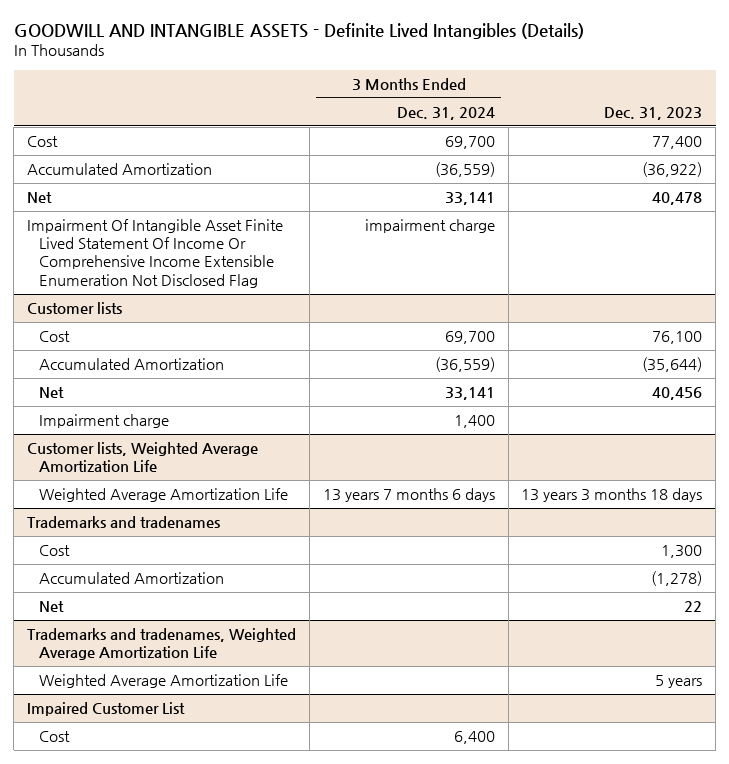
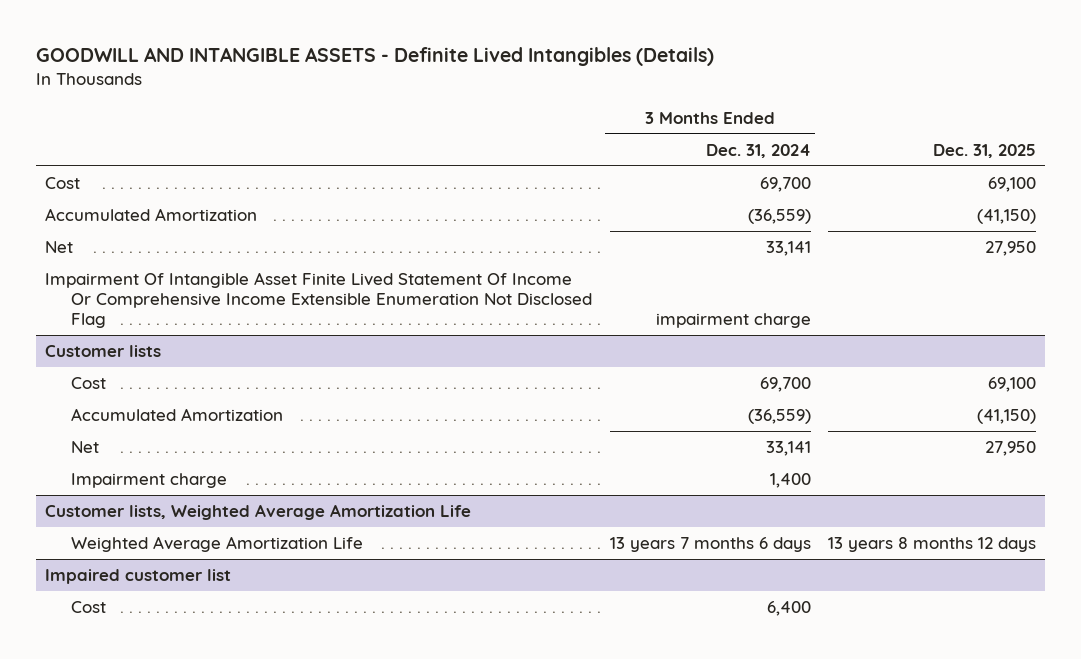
- | 3 Months Ended Dec. 31, 2024 | Dec. 31, 2023
+ | 3 Months Ended Dec. 31, 2024 | Dec. 31, 2025
- Trademarks and tradenames
- Cost | | 1,300
- Accumulated Amortization | | (1,278)
- Net | | 22
- Trademarks and tradenames, Weighted Average Amortization Life
- Weighted Average Amortization Life | | 5 years
- Impaired Customer List
+ Impaired customer list

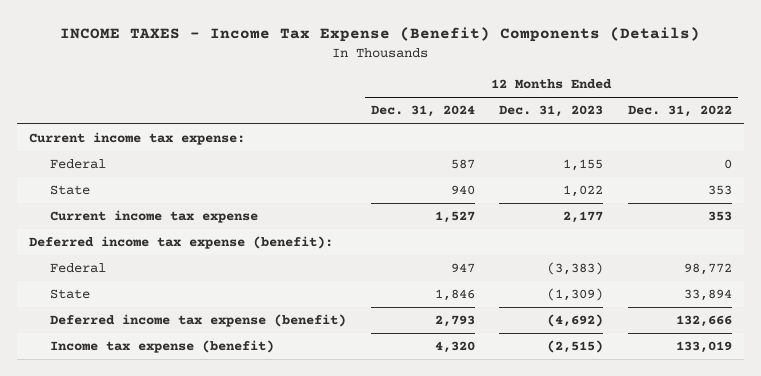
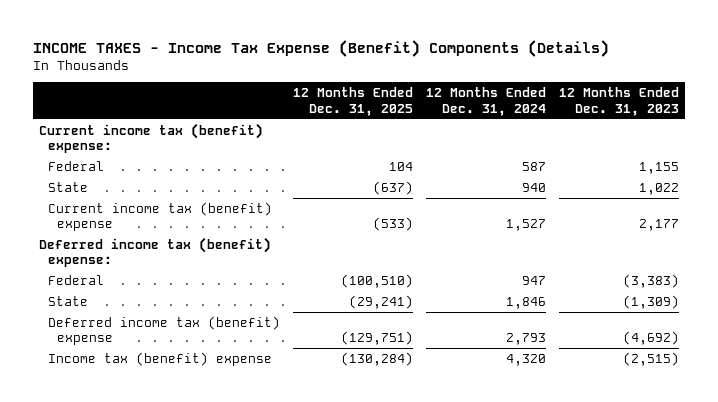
- | 12 Months Ended Dec. 31, 2024 | 12 Months Ended Dec. 31, 2023 | 12 Months Ended Dec. 31, 2022
+ | 12 Months Ended Dec. 31, 2025 | 12 Months Ended Dec. 31, 2024 | 12 Months Ended Dec. 31, 2023
- Current income tax expense:
+ Current income tax (benefit) expense:
- Current income tax expense | 1,527 | 2,177 | 353
- Deferred income tax expense (benefit):
+ Current income tax (benefit) expense | (533) | 1,527 | 2,177
+ Deferred income tax (benefit) expense:
- Deferred income tax expense (benefit) | 2,793 | (4,692) | 132,666
- Income tax expense (benefit) | 4,320 | (2,515) | 133,019
+ Deferred income tax (benefit) expense | (129,751) | 2,793 | (4,692)
+ Income tax (benefit) expense | (130,284) | 4,320 | (2,515)

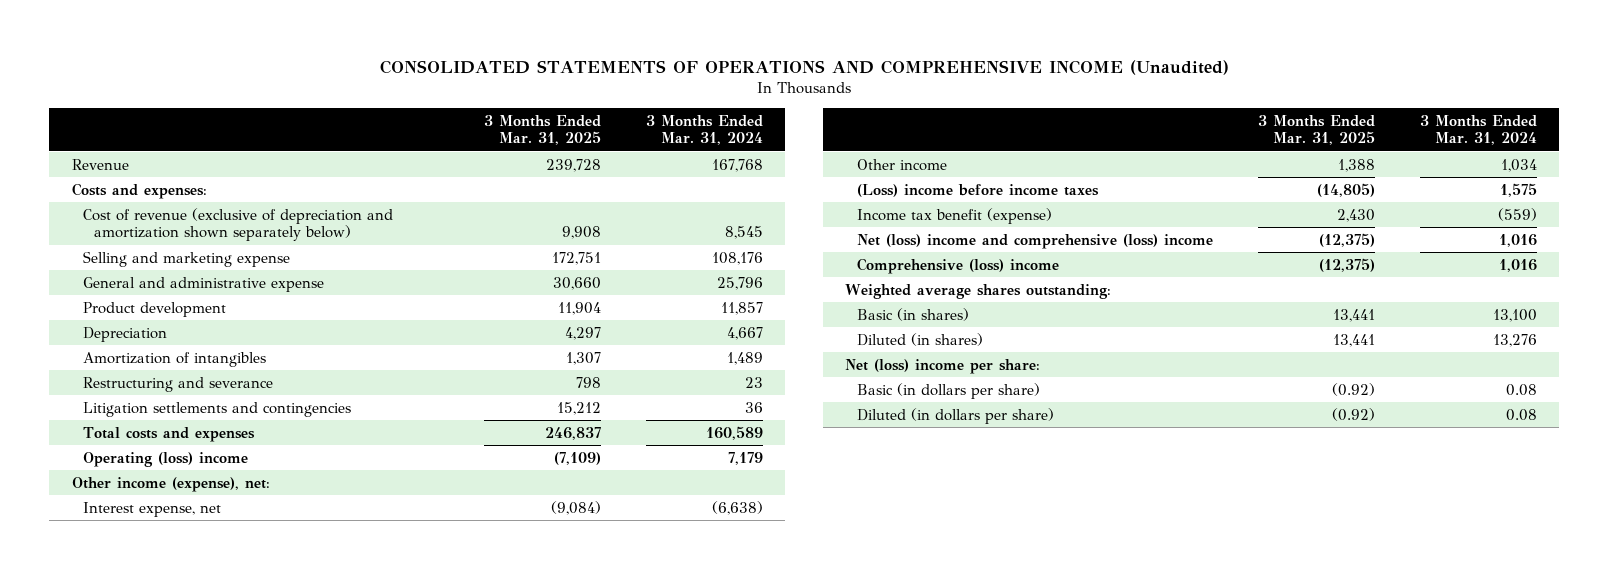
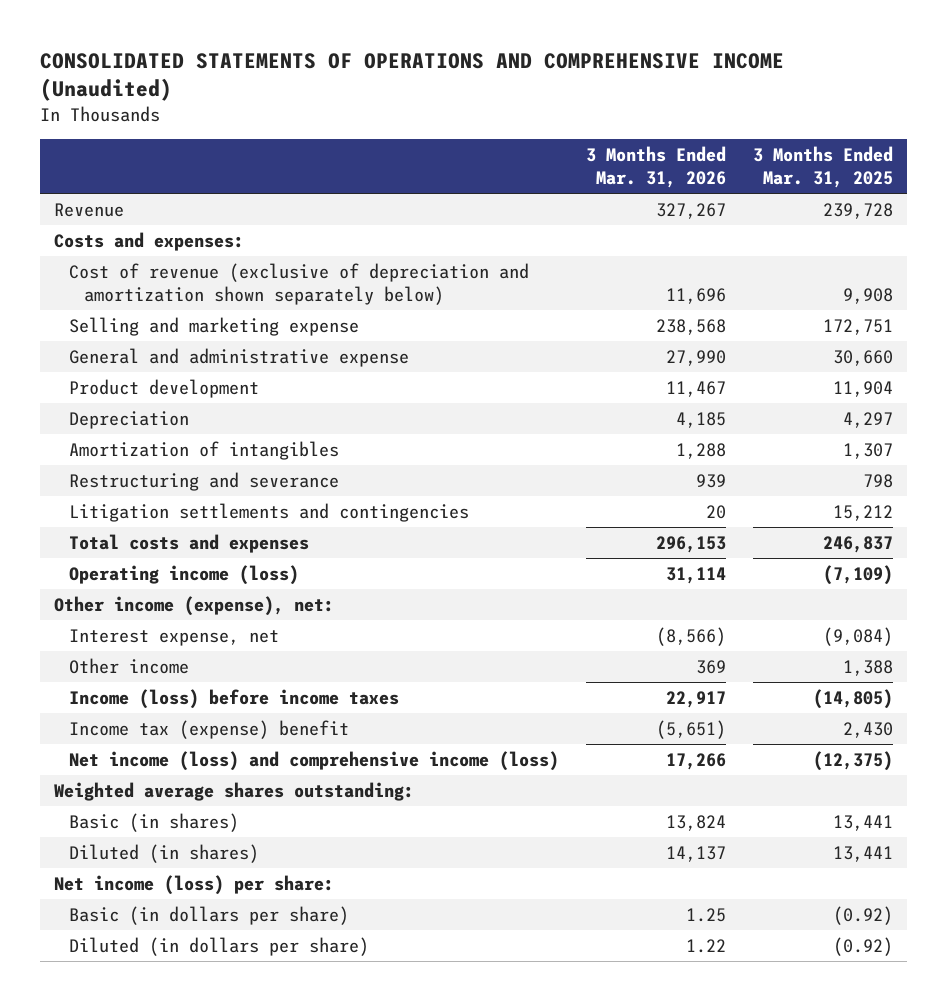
- | 3 Months Ended Mar. 31, 2025 | 3 Months Ended Mar. 31, 2024
+ | 3 Months Ended Mar. 31, 2026 | 3 Months Ended Mar. 31, 2025
- Operating (loss) income | (7,109) | 7,179
+ Operating income (loss) | 31,114 | (7,109)
- (Loss) income before income taxes | (14,805) | 1,575
- Income tax benefit (expense) | 2,430 | (559)
- Net (loss) income and comprehensive (loss) income | (12,375) | 1,016
- Comprehensive (loss) income | (12,375) | 1,016
+ Income (loss) before income taxes | 22,917 | (14,805)
+ Income tax (expense) benefit | (5,651) | 2,430
+ Net income (loss) and comprehensive income (loss) | 17,266 | (12,375)
- Net (loss) income per share:
+ Net income (loss) per share:

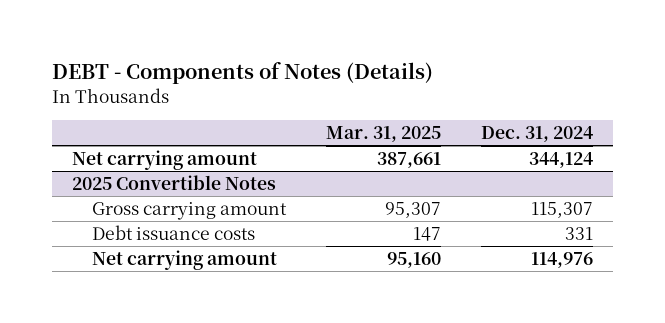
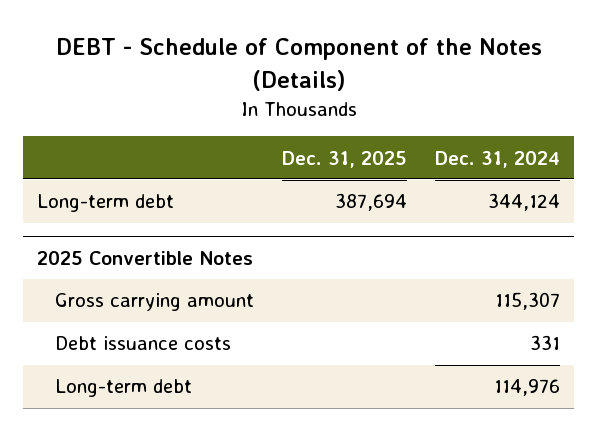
- DEBT - Components of Notes (Details)
+ DEBT - Schedule of Component of the Notes (Details)
- | Mar. 31, 2025 | Dec. 31, 2024
+ | Dec. 31, 2025 | Dec. 31, 2024
- Net carrying amount | 387,661 | 344,124
+ Long-term debt | 387,694 | 344,124
@ 2025 Convertible Notes
- Net carrying amount | 95,160 | 114,976
+ Long-term debt | | 114,976

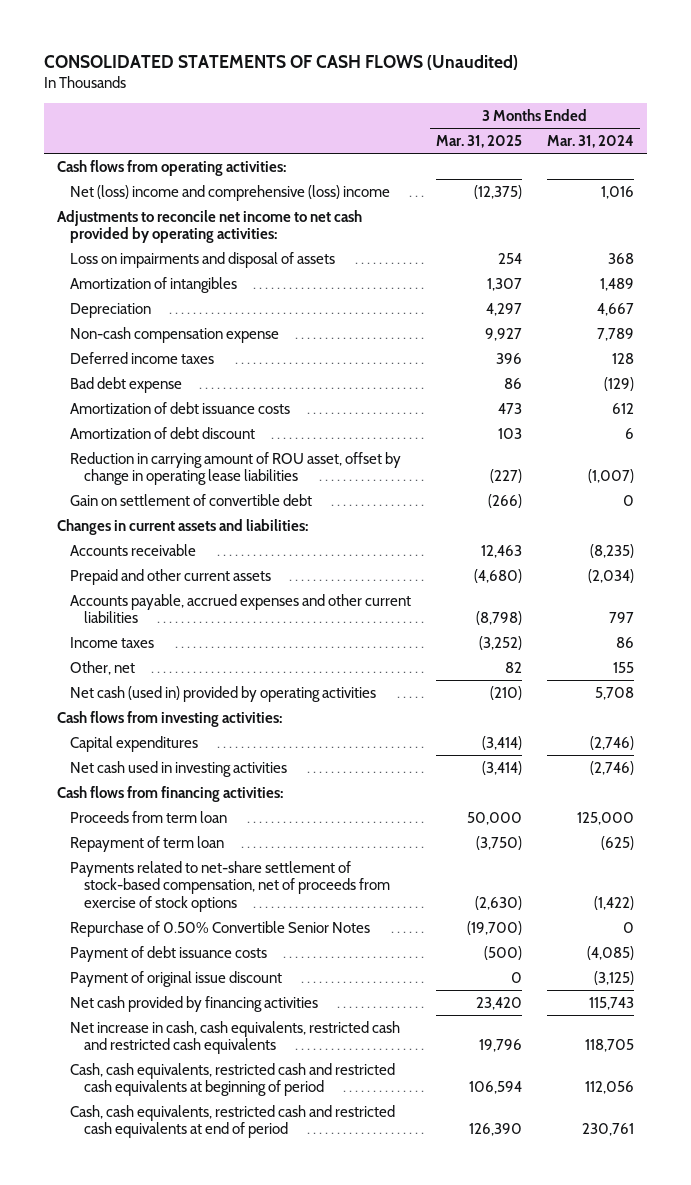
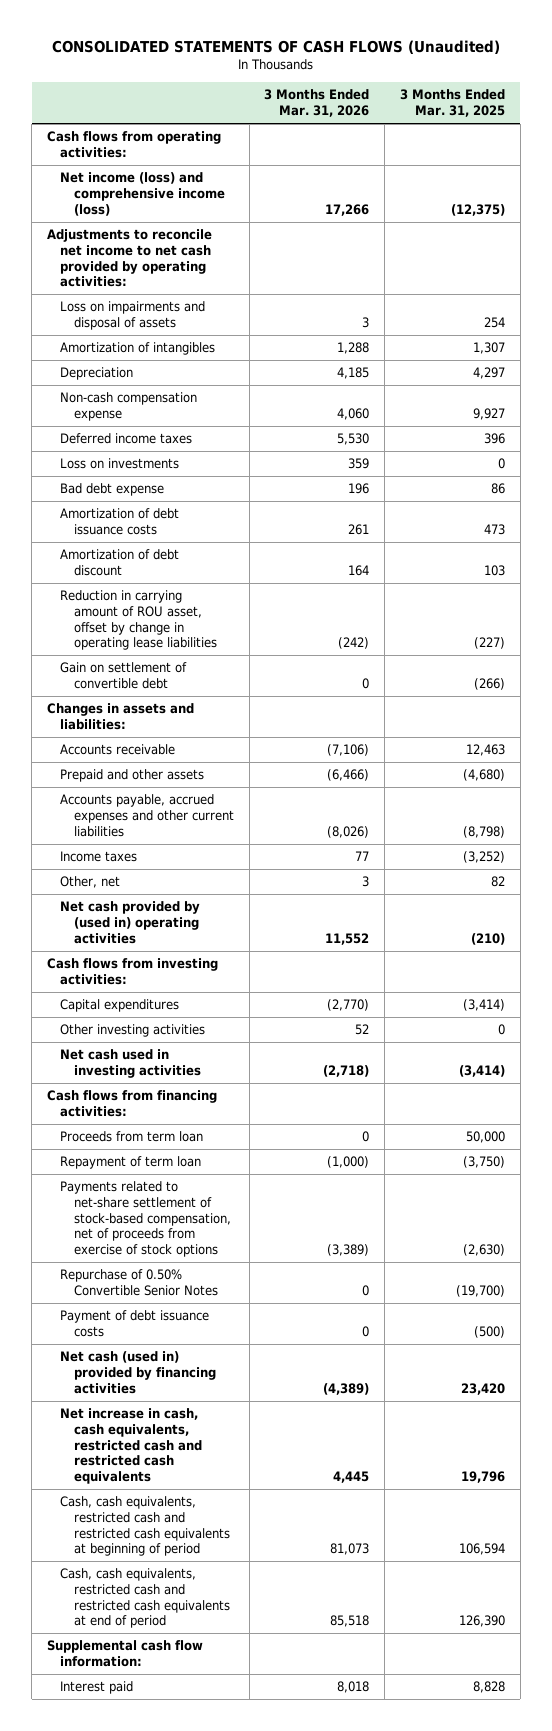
- | 3 Months Ended Mar. 31, 2025 | 3 Months Ended Mar. 31, 2024
+ | 3 Months Ended Mar. 31, 2026 | 3 Months Ended Mar. 31, 2025
- Net (loss) income and comprehensive (loss) income | (12,375) | 1,016
+ Net income (loss) and comprehensive income (loss) | 17,266 | (12,375)
+ Loss on investments | 359 | 0
- Changes in current assets and liabilities:
+ Changes in assets and liabilities:
- Prepaid and other current assets | (4,680) | (2,034)
+ Prepaid and other assets | (6,466) | (4,680)
- Net cash (used in) provided by operating activities | (210) | 5,708
+ Net cash provided by (used in) operating activities | 11,552 | (210)
+ Other investing activities | 52 | 0
- Payment of original issue discount | 0 | (3,125)
- Net cash provided by financing activities | 23,420 | 115,743
+ Net cash (used in) provided by financing activities | (4,389) | 23,420
+ Supplemental cash flow information:
+ Interest paid | 8,018 | 8,828

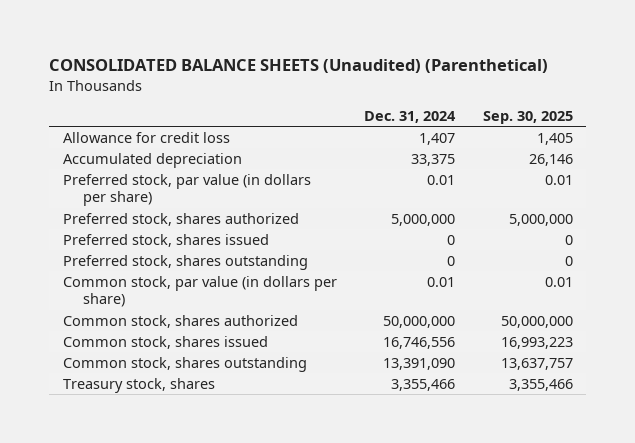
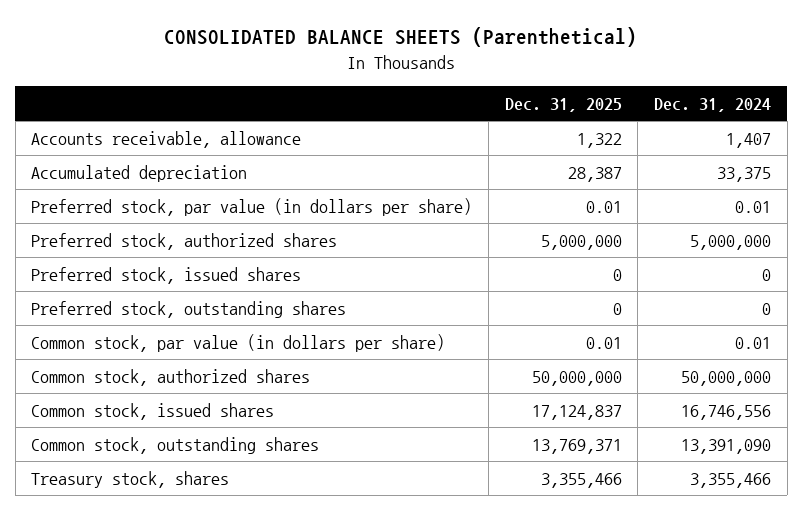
- CONSOLIDATED BALANCE SHEETS (Unaudited) (Parenthetical)
+ CONSOLIDATED BALANCE SHEETS (Parenthetical)
- | Dec. 31, 2024 | Sep. 30, 2025
+ | Dec. 31, 2025 | Dec. 31, 2024
- Allowance for credit loss | 1,407 | 1,405
+ Accounts receivable, allowance | 1,322 | 1,407
- Preferred stock, shares authorized | 5,000,000 | 5,000,000
- Preferred stock, shares issued | 0 | 0
- Preferred stock, shares outstanding | 0 | 0
+ Preferred stock, authorized shares | 5,000,000 | 5,000,000
+ Preferred stock, issued shares | 0 | 0
+ Preferred stock, outstanding shares | 0 | 0
- Common stock, shares authorized | 50,000,000 | 50,000,000
- Common stock, shares issued | 16,746,556 | 16,993,223
- Common stock, shares outstanding | 13,391,090 | 13,637,757
+ Common stock, authorized shares | 50,000,000 | 50,000,000
+ Common stock, issued shares | 17,124,837 | 16,746,556
+ Common stock, outstanding shares | 13,769,371 | 13,391,090

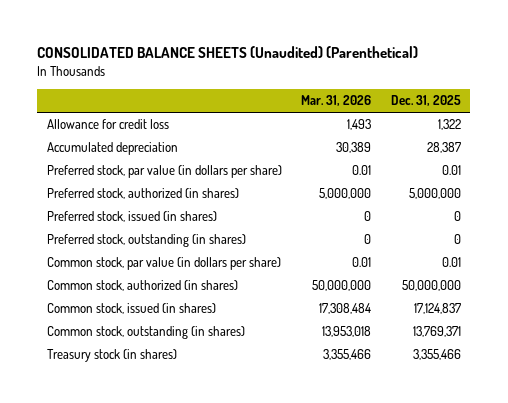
- CONSOLIDATED BALANCE SHEETS (Parenthetical)
+ CONSOLIDATED BALANCE SHEETS (Unaudited) (Parenthetical)
- | Dec. 31, 2025 | Dec. 31, 2024
+ | Mar. 31, 2026 | Dec. 31, 2025
- Accounts receivable, allowance | 1,322 | 1,407
+ Allowance for credit loss | 1,493 | 1,322
- Preferred stock, authorized shares | 5,000,000 | 5,000,000
- Preferred stock, issued shares | 0 | 0
- Preferred stock, outstanding shares | 0 | 0
+ Preferred stock, authorized (in shares) | 5,000,000 | 5,000,000
+ Preferred stock, issued (in shares) | 0 | 0
+ Preferred stock, outstanding (in shares) | 0 | 0
- Common stock, authorized shares | 50,000,000 | 50,000,000
- Common stock, issued shares | 17,124,837 | 16,746,556
- Common stock, outstanding shares | 13,769,371 | 13,391,090
- Treasury stock, shares | 3,355,466 | 3,355,466
+ Common stock, authorized (in shares) | 50,000,000 | 50,000,000
+ Common stock, issued (in shares) | 17,308,484 | 17,124,837
+ Common stock, outstanding (in shares) | 13,953,018 | 13,769,371
+ Treasury stock (in shares) | 3,355,466 | 3,355,466

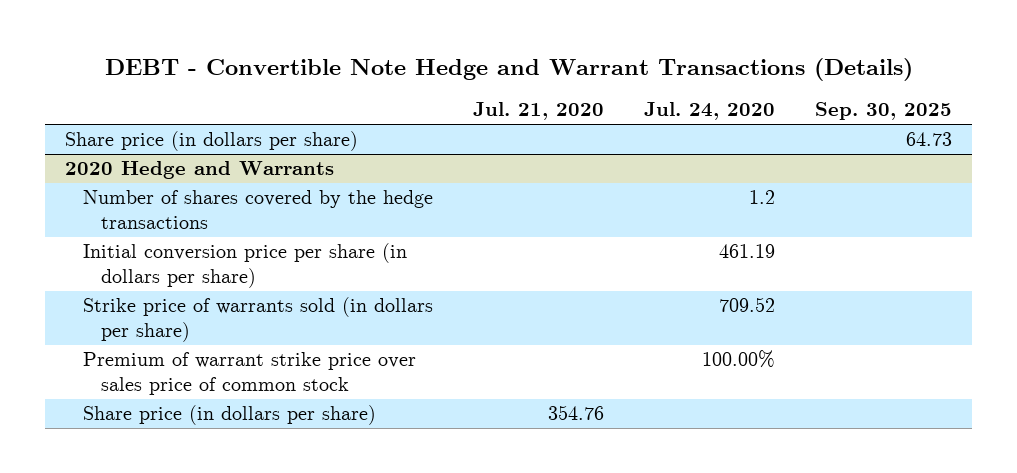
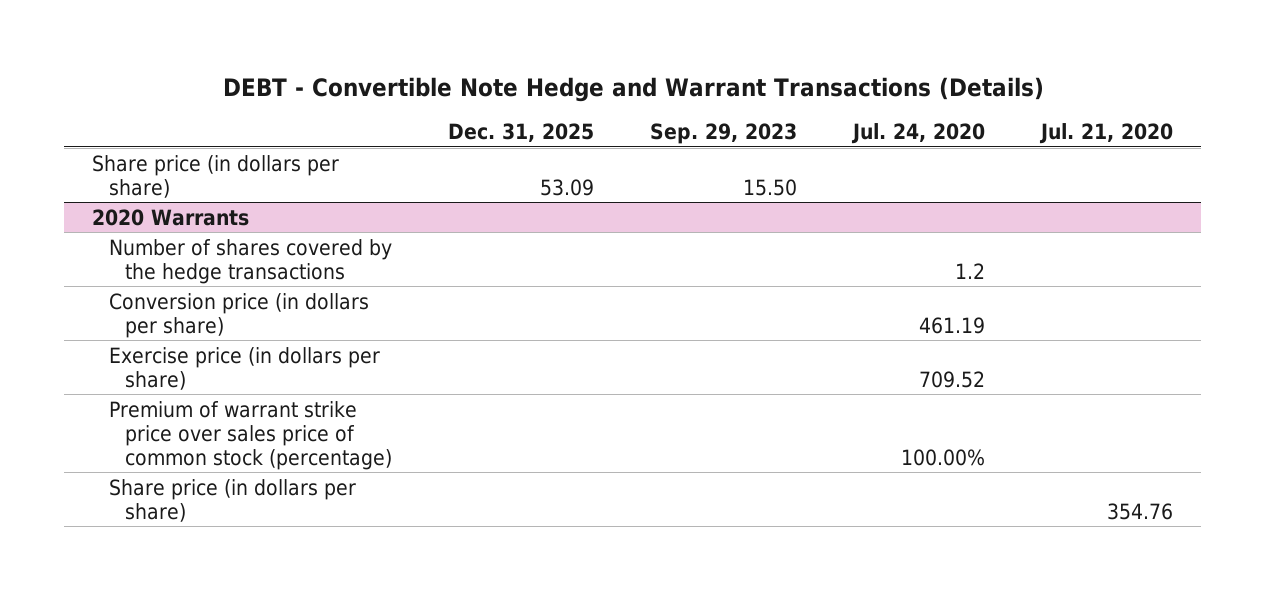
- | Jul. 21, 2020 | Jul. 24, 2020 | Sep. 30, 2025
+ | Dec. 31, 2025 | Sep. 29, 2023 | Jul. 24, 2020 | Jul. 21, 2020
- 2020 Hedge and Warrants
+ 2020 Warrants
- Initial conversion price per share (in dollars per share) | | 461.19 |
- Strike price of warrants sold (in dollars per share) | | 709.52 |
- Premium of warrant strike price over sales price of common stock | | 100.00% |
+ Conversion price (in dollars per share) | | | 461.19 |
+ Exercise price (in dollars per share) | | | 709.52 |
+ Premium of warrant strike price over sales price of common stock (percentage) | | | 100.00% |

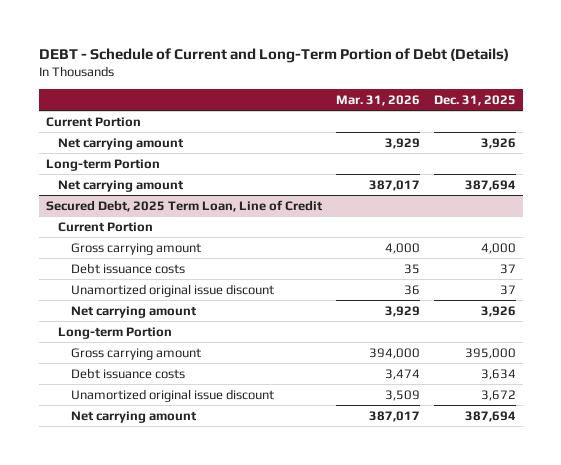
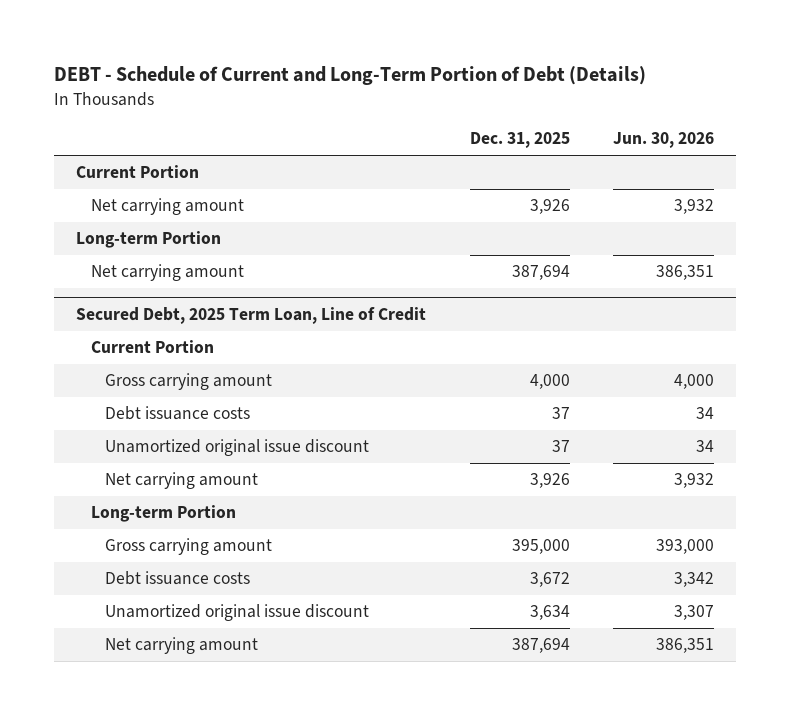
- | Mar. 31, 2026 | Dec. 31, 2025
+ | Dec. 31, 2025 | Jun. 30, 2026
@ Secured Debt, 2025 Term Loan, Line of Credit
- Debt issuance costs | 3,474 | 3,634
- Unamortized original issue discount | 3,509 | 3,672
+ Debt issuance costs | 3,672 | 3,342
+ Unamortized original issue discount | 3,634 | 3,307

